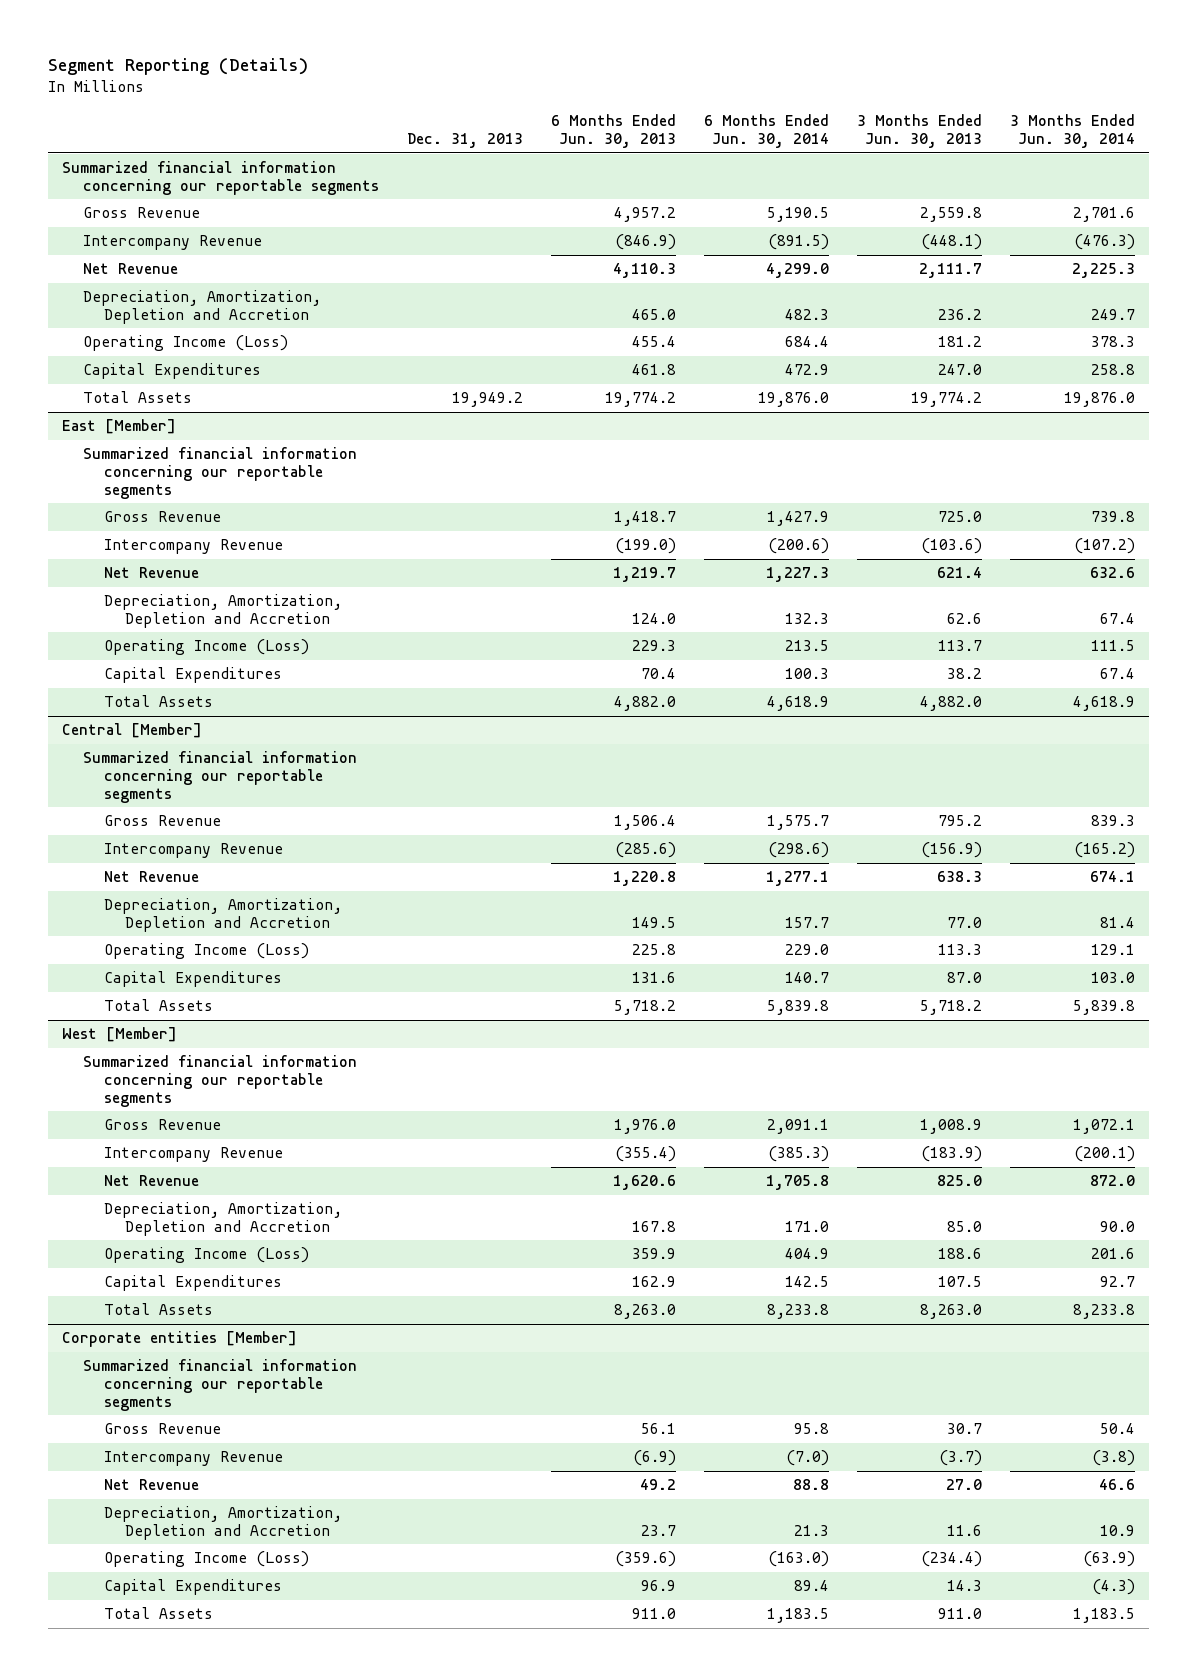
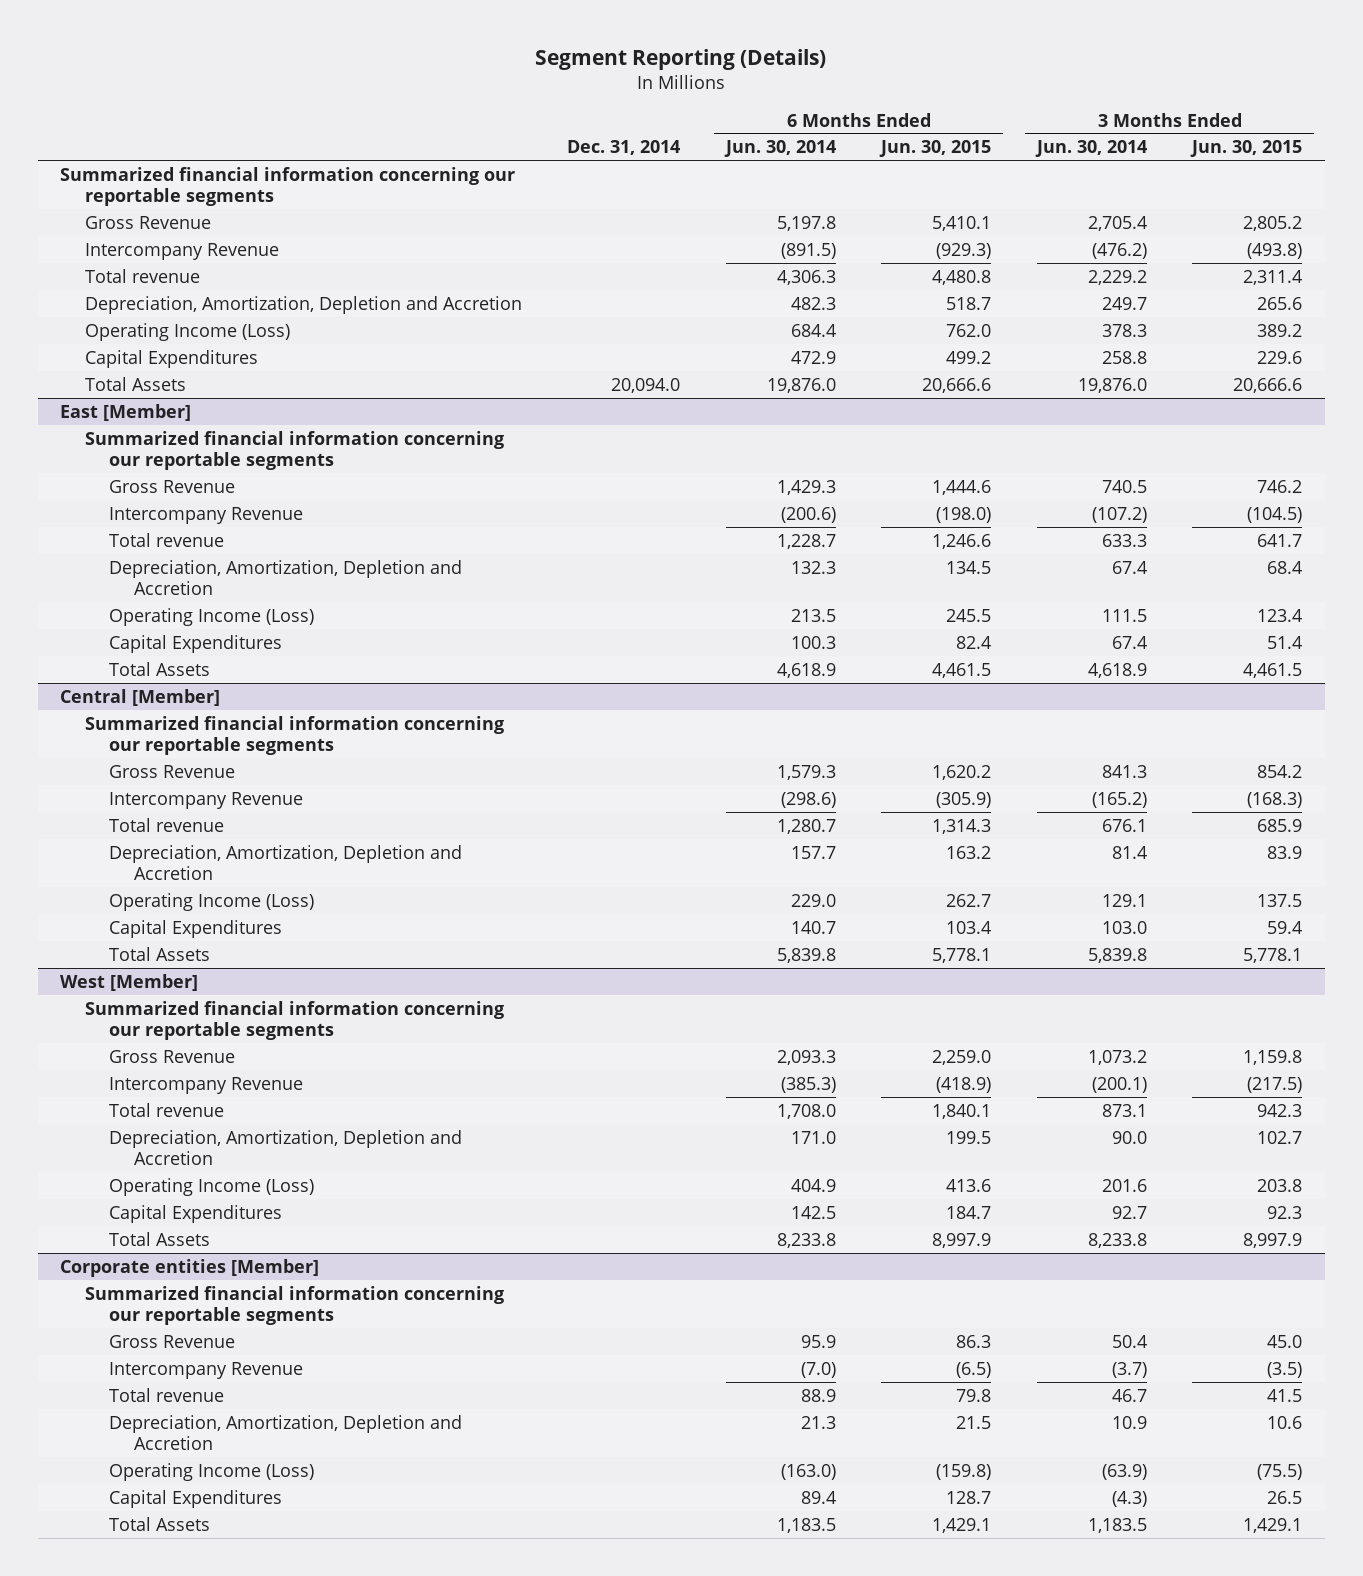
- | Dec. 31, 2013 | 6 Months Ended Jun. 30, 2013 | 6 Months Ended Jun. 30, 2014 | 3 Months Ended Jun. 30, 2013 | 3 Months Ended Jun. 30, 2014
+ | Dec. 31, 2014 | 6 Months Ended Jun. 30, 2014 | 6 Months Ended Jun. 30, 2015 | 3 Months Ended Jun. 30, 2014 | 3 Months Ended Jun. 30, 2015
- Gross Revenue | | 4,957.2 | 5,190.5 | 2,559.8 | 2,701.6
- Intercompany Revenue | | (846.9) | (891.5) | (448.1) | (476.3)
- Net Revenue | | 4,110.3 | 4,299.0 | 2,111.7 | 2,225.3
+ Gross Revenue | | 5,197.8 | 5,410.1 | 2,705.4 | 2,805.2
+ Intercompany Revenue | | (891.5) | (929.3) | (476.2) | (493.8)
+ Total revenue | | 4,306.3 | 4,480.8 | 2,229.2 | 2,311.4
@ East [Member]
- Gross Revenue | | 1,418.7 | 1,427.9 | 725.0 | 739.8
+ Gross Revenue | | 1,429.3 | 1,444.6 | 740.5 | 746.2
- Net Revenue | | 1,219.7 | 1,227.3 | 621.4 | 632.6
+ Total revenue | | 1,228.7 | 1,246.6 | 633.3 | 641.7
@ Central [Member]
- Gross Revenue | | 1,506.4 | 1,575.7 | 795.2 | 839.3
+ Gross Revenue | | 1,579.3 | 1,620.2 | 841.3 | 854.2
- Net Revenue | | 1,220.8 | 1,277.1 | 638.3 | 674.1
+ Total revenue | | 1,280.7 | 1,314.3 | 676.1 | 685.9
@ West [Member]
- Gross Revenue | | 1,976.0 | 2,091.1 | 1,008.9 | 1,072.1
+ Gross Revenue | | 2,093.3 | 2,259.0 | 1,073.2 | 1,159.8
- Net Revenue | | 1,620.6 | 1,705.8 | 825.0 | 872.0
+ Total revenue | | 1,708.0 | 1,840.1 | 873.1 | 942.3
@ Corporate entities [Member]
- Gross Revenue | | 56.1 | 95.8 | 30.7 | 50.4
- Intercompany Revenue | | (6.9) | (7.0) | (3.7) | (3.8)
- Net Revenue | | 49.2 | 88.8 | 27.0 | 46.6
+ Gross Revenue | | 95.9 | 86.3 | 50.4 | 45.0
+ Intercompany Revenue | | (7.0) | (6.5) | (3.7) | (3.5)
+ Total revenue | | 88.9 | 79.8 | 46.7 | 41.5

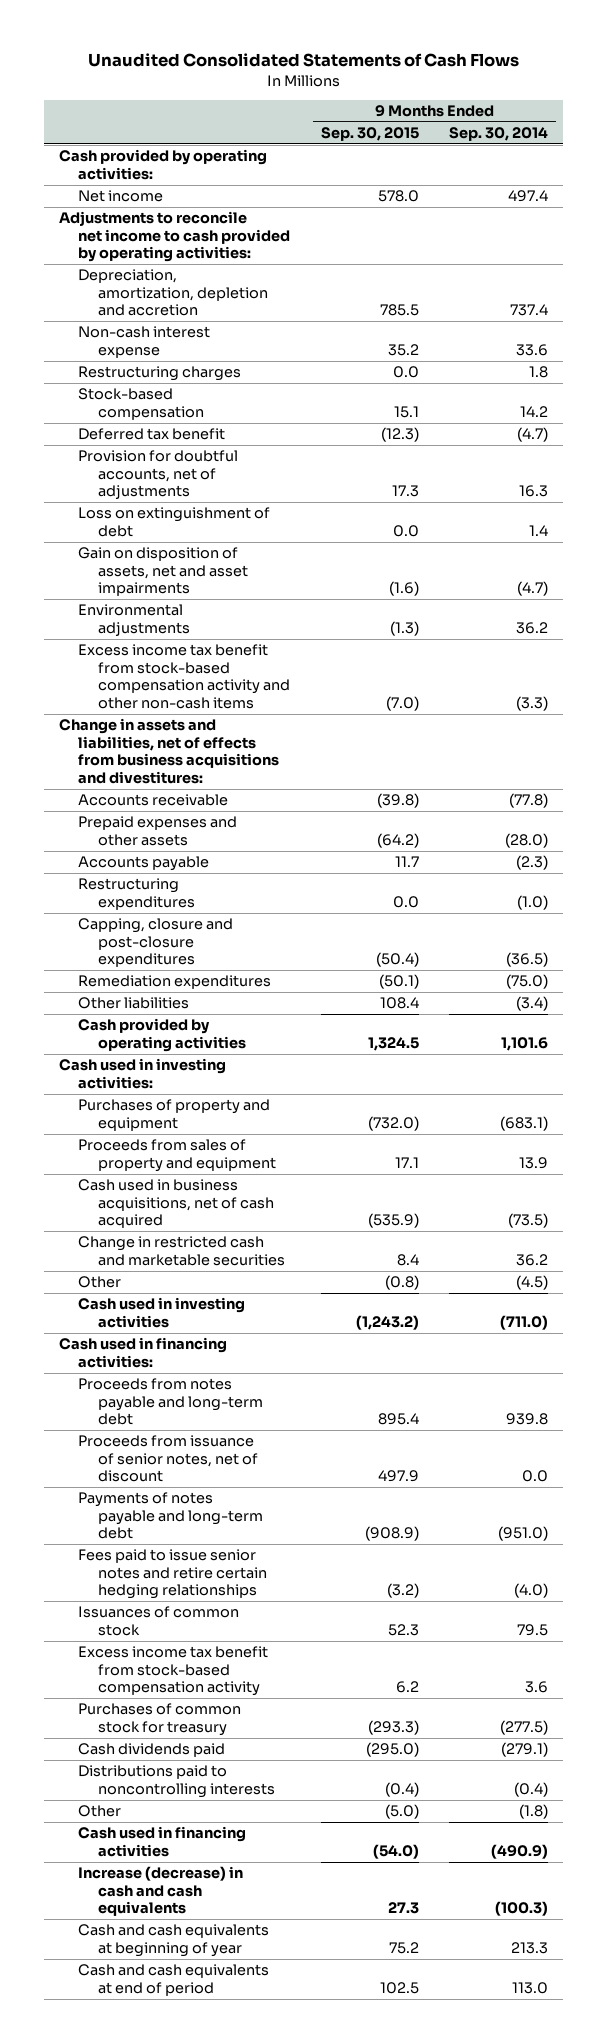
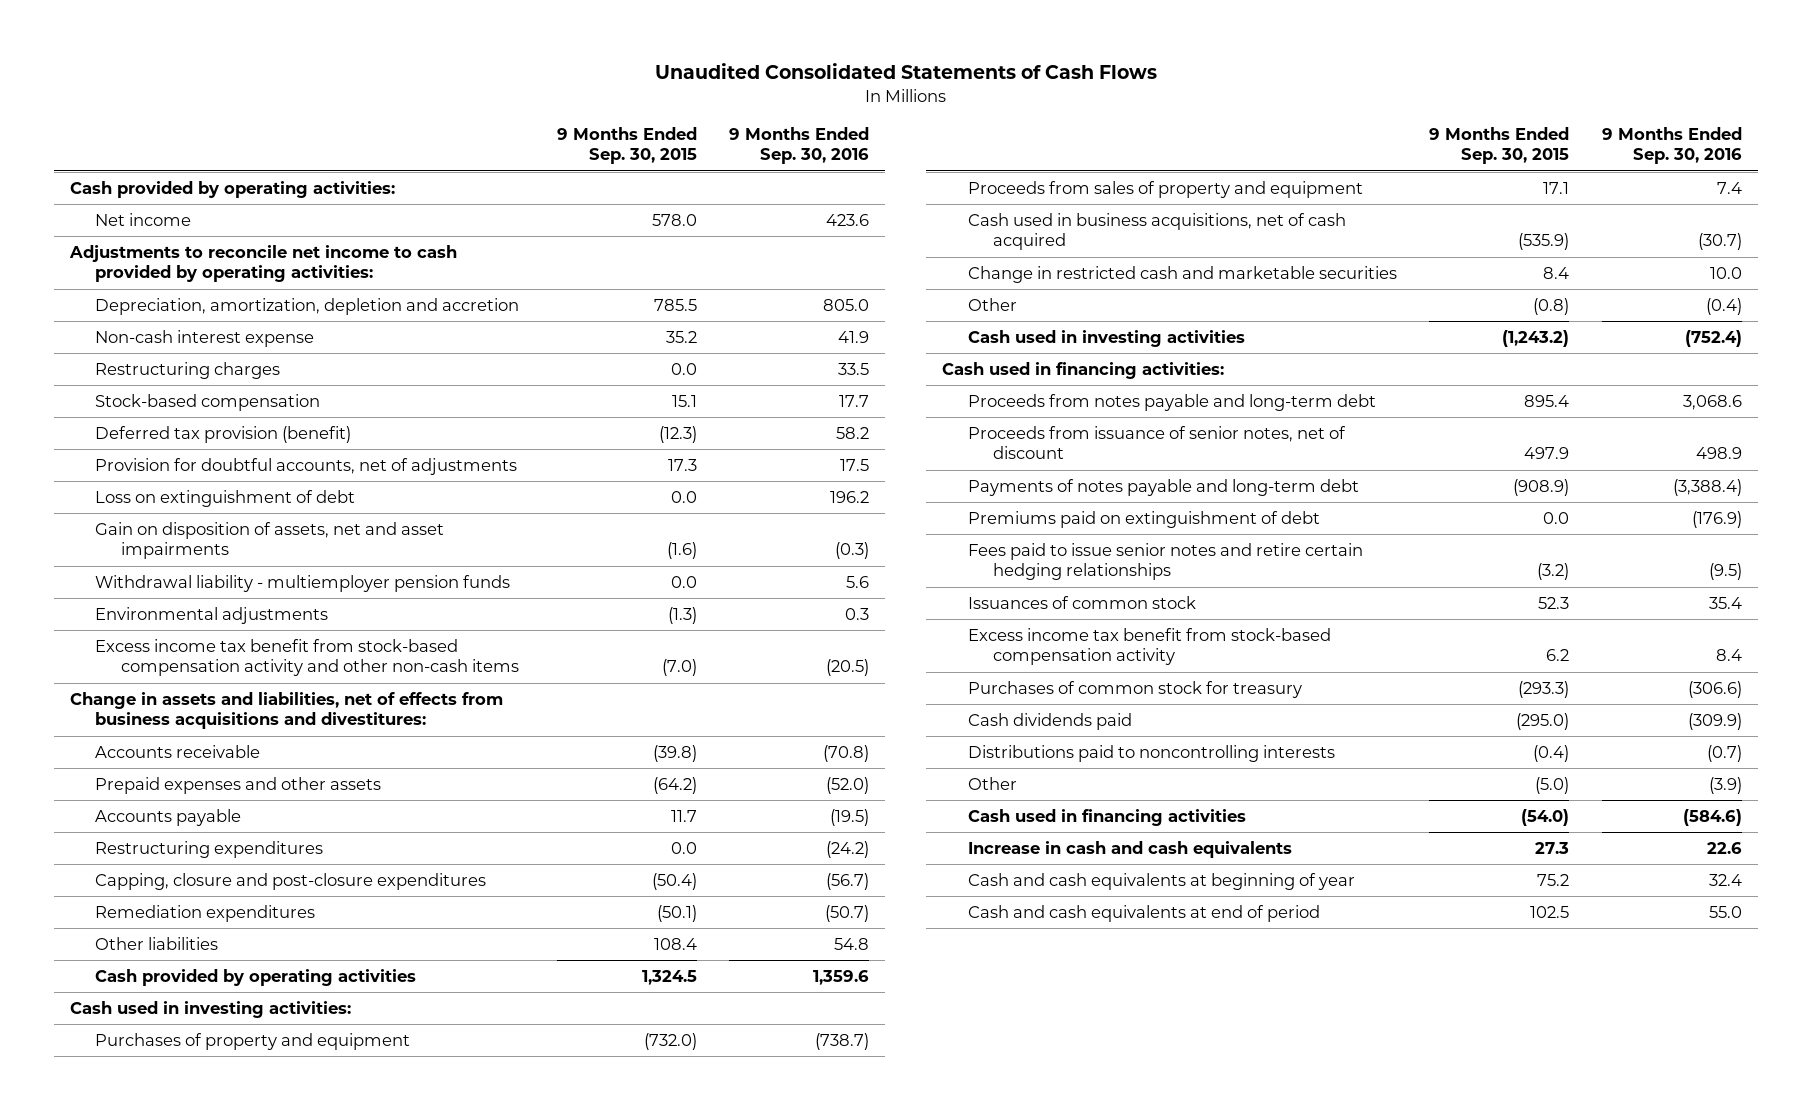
- | 9 Months Ended Sep. 30, 2015 | 9 Months Ended Sep. 30, 2014
+ | 9 Months Ended Sep. 30, 2015 | 9 Months Ended Sep. 30, 2016
- Deferred tax benefit | (12.3) | (4.7)
+ Deferred tax provision (benefit) | (12.3) | 58.2
+ Withdrawal liability - multiemployer pension funds | 0.0 | 5.6
+ Premiums paid on extinguishment of debt | 0.0 | (176.9)
- Increase (decrease) in cash and cash equivalents | 27.3 | (100.3)
+ Increase in cash and cash equivalents | 27.3 | 22.6

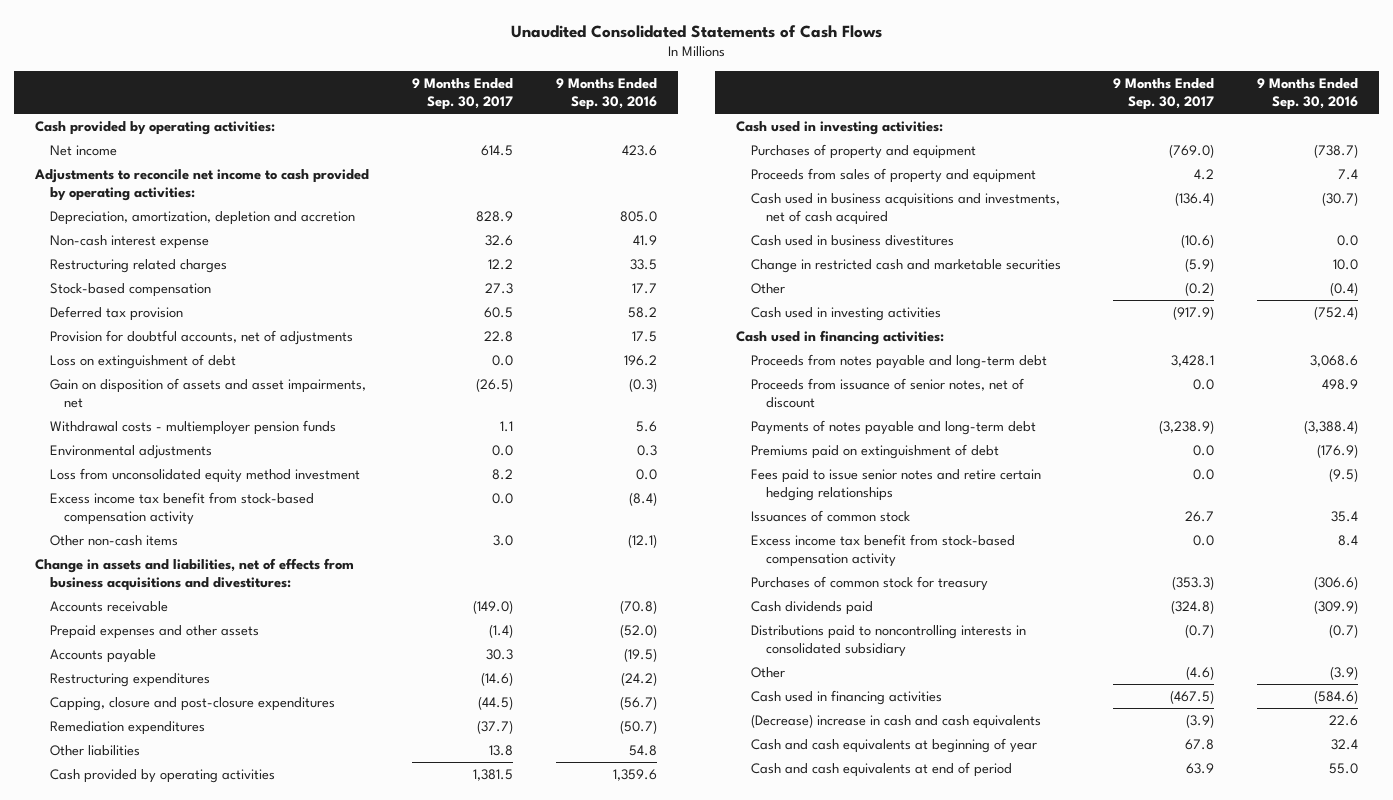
- | 9 Months Ended Sep. 30, 2015 | 9 Months Ended Sep. 30, 2016
+ | 9 Months Ended Sep. 30, 2017 | 9 Months Ended Sep. 30, 2016
- Restructuring charges | 0.0 | 33.5
+ Restructuring related charges | 12.2 | 33.5
- Deferred tax provision (benefit) | (12.3) | 58.2
+ Deferred tax provision | 60.5 | 58.2
- Gain on disposition of assets, net and asset impairments | (1.6) | (0.3)
- Withdrawal liability - multiemployer pension funds | 0.0 | 5.6
+ Gain on disposition of assets and asset impairments, net | (26.5) | (0.3)
+ Withdrawal costs - multiemployer pension funds | 1.1 | 5.6
- Excess income tax benefit from stock-based compensation activity and other non-cash items | (7.0) | (20.5)
+ Loss from unconsolidated equity method investment | 8.2 | 0.0
+ Excess income tax benefit from stock-based compensation activity | 0.0 | (8.4)
+ Other non-cash items | 3.0 | (12.1)
- Cash used in business acquisitions, net of cash acquired | (535.9) | (30.7)
+ Cash used in business acquisitions and investments, net of cash acquired | (136.4) | (30.7)
+ Cash used in business divestitures | (10.6) | 0.0
- Distributions paid to noncontrolling interests | (0.4) | (0.7)
+ Distributions paid to noncontrolling interests in consolidated subsidiary | (0.7) | (0.7)
- Increase in cash and cash equivalents | 27.3 | 22.6
+ (Decrease) increase in cash and cash equivalents | (3.9) | 22.6

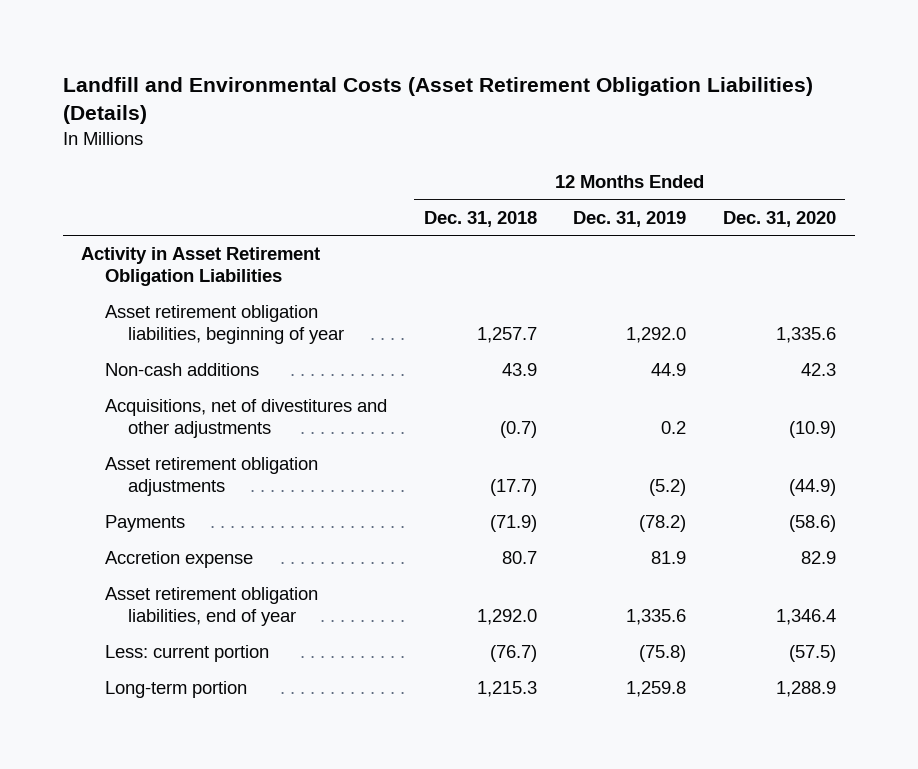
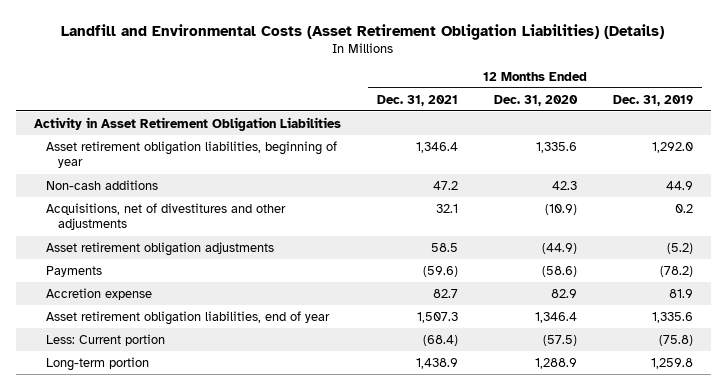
- | 12 Months Ended Dec. 31, 2018 | 12 Months Ended Dec. 31, 2019 | 12 Months Ended Dec. 31, 2020
+ | 12 Months Ended Dec. 31, 2021 | 12 Months Ended Dec. 31, 2020 | 12 Months Ended Dec. 31, 2019
- Less: current portion | (76.7) | (75.8) | (57.5)
+ Less: Current portion | (68.4) | (57.5) | (75.8)

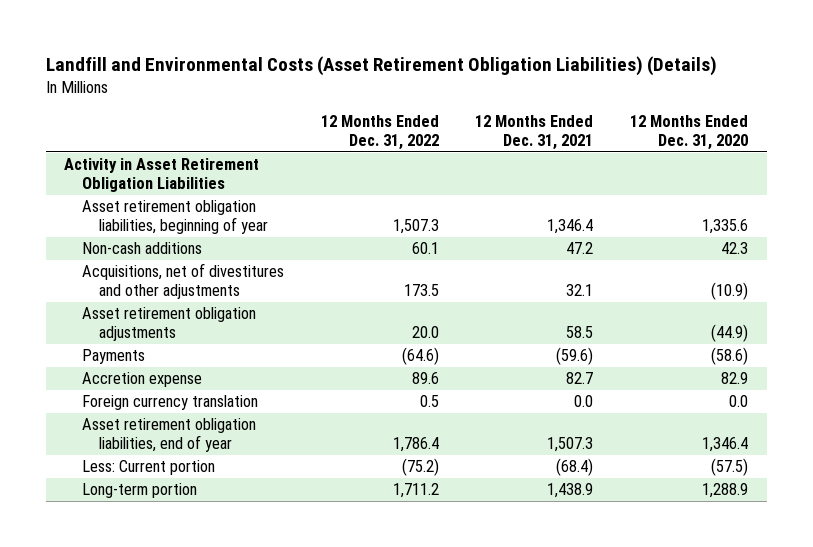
- | 12 Months Ended Dec. 31, 2021 | 12 Months Ended Dec. 31, 2020 | 12 Months Ended Dec. 31, 2019
+ | 12 Months Ended Dec. 31, 2022 | 12 Months Ended Dec. 31, 2021 | 12 Months Ended Dec. 31, 2020
+ Foreign currency translation | 0.5 | 0.0 | 0.0

